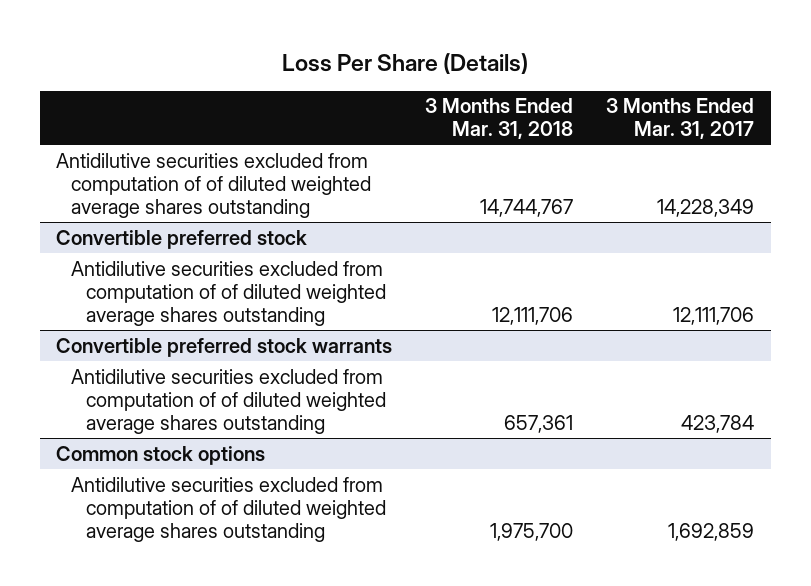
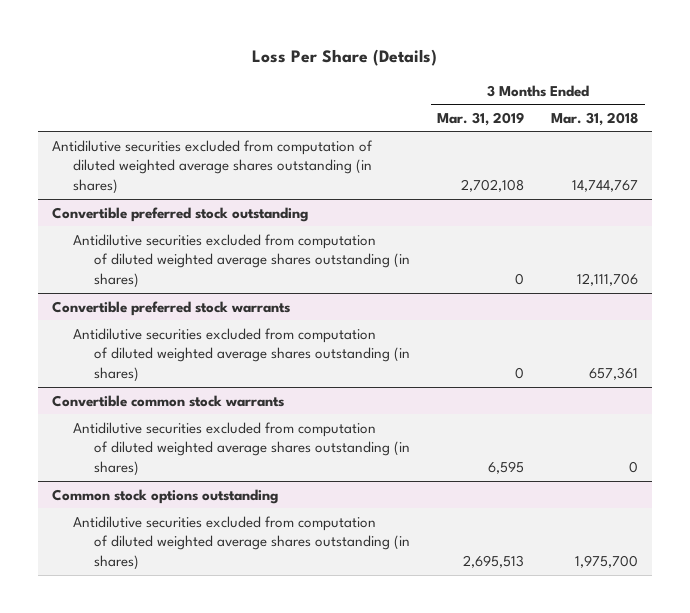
- | 3 Months Ended Mar. 31, 2018 | 3 Months Ended Mar. 31, 2017
+ | 3 Months Ended Mar. 31, 2019 | 3 Months Ended Mar. 31, 2018
- Antidilutive securities excluded from computation of of diluted weighted average shares outstanding | 14,744,767 | 14,228,349
- Convertible preferred stock
- Antidilutive securities excluded from computation of of diluted weighted average shares outstanding | 12,111,706 | 12,111,706
+ Antidilutive securities excluded from computation of diluted weighted average shares outstanding (in shares) | 2,702,108 | 14,744,767
+ Convertible preferred stock outstanding
+ Antidilutive securities excluded from computation of diluted weighted average shares outstanding (in shares) | 0 | 12,111,706
@ Convertible preferred stock warrants
- Antidilutive securities excluded from computation of of diluted weighted average shares outstanding | 657,361 | 423,784
- Common stock options
- Antidilutive securities excluded from computation of of diluted weighted average shares outstanding | 1,975,700 | 1,692,859
@ Convertible preferred stock warrants
+ Antidilutive securities excluded from computation of diluted weighted average shares outstanding (in shares) | 0 | 657,361
+ Convertible common stock warrants
+ Antidilutive securities excluded from computation of diluted weighted average shares outstanding (in shares) | 6,595 | 0
+ Common stock options outstanding
+ Antidilutive securities excluded from computation of diluted weighted average shares outstanding (in shares) | 2,695,513 | 1,975,700

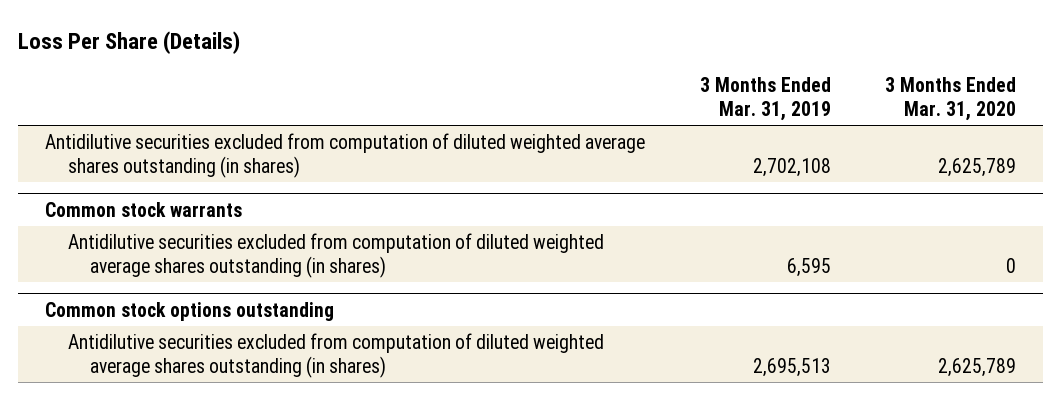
- | 3 Months Ended Mar. 31, 2019 | 3 Months Ended Mar. 31, 2018
+ | 3 Months Ended Mar. 31, 2019 | 3 Months Ended Mar. 31, 2020
- Convertible preferred stock outstanding
- Antidilutive securities excluded from computation of diluted weighted average shares outstanding (in shares) | 0 | 12,111,706
- Convertible preferred stock warrants
- Antidilutive securities excluded from computation of diluted weighted average shares outstanding (in shares) | 0 | 657,361
- Convertible common stock warrants
+ Common stock warrants

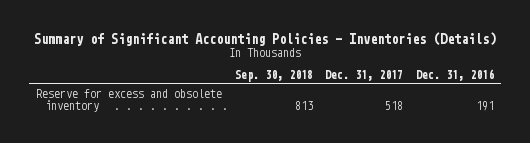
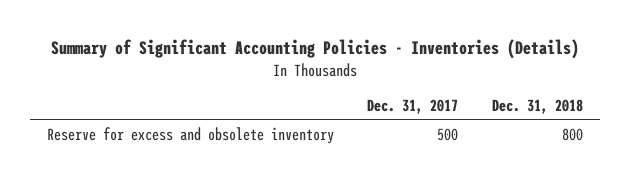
- | Sep. 30, 2018 | Dec. 31, 2017 | Dec. 31, 2016
+ | Dec. 31, 2017 | Dec. 31, 2018
- Reserve for excess and obsolete inventory | 813 | 518 | 191
+ Reserve for excess and obsolete inventory | 500 | 800

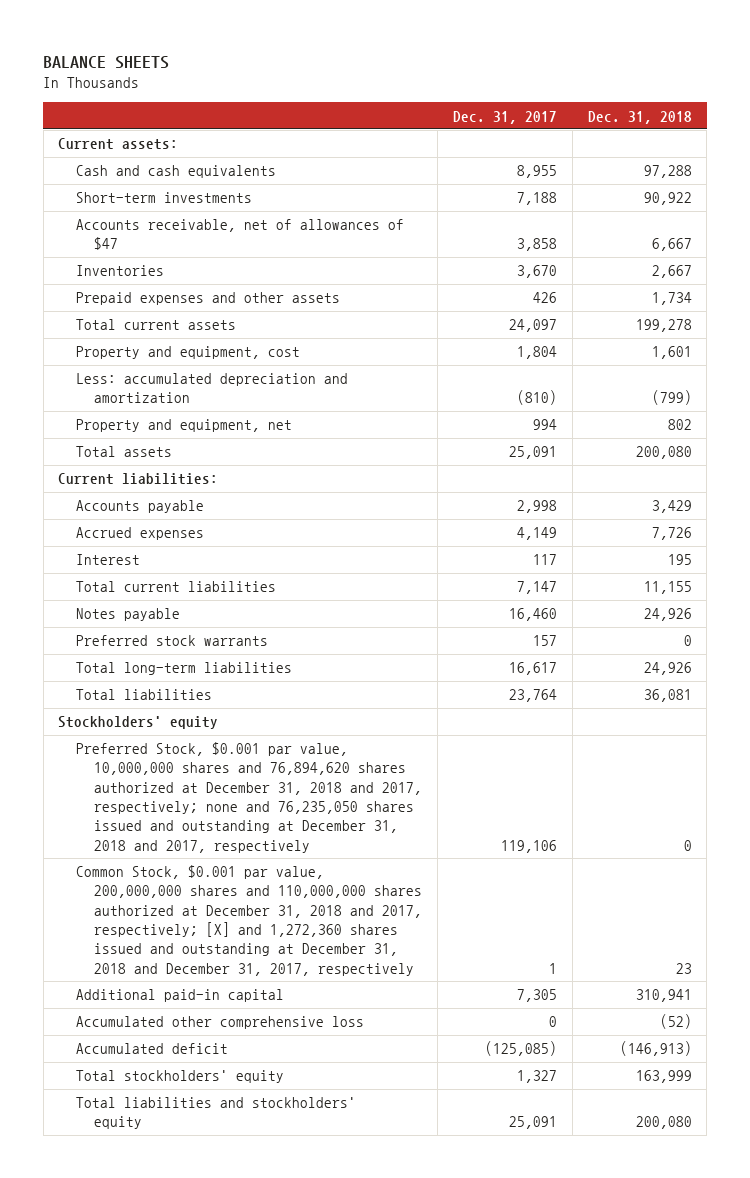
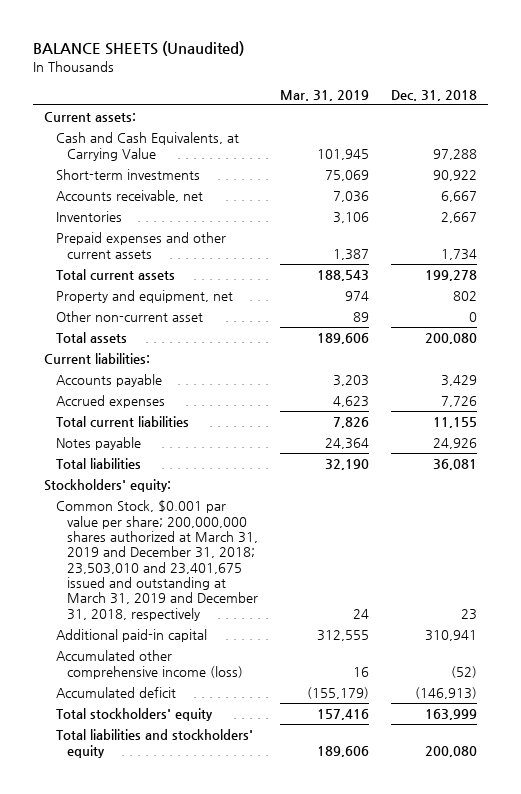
- BALANCE SHEETS
+ BALANCE SHEETS (Unaudited)
- | Dec. 31, 2017 | Dec. 31, 2018
+ | Mar. 31, 2019 | Dec. 31, 2018
- Cash and cash equivalents | 8,955 | 97,288
+ Cash and Cash Equivalents, at Carrying Value | 101,945 | 97,288
- Accounts receivable, net of allowances of $47 | 3,858 | 6,667
+ Accounts receivable, net | 7,036 | 6,667
- Prepaid expenses and other assets | 426 | 1,734
+ Prepaid expenses and other current assets | 1,387 | 1,734
- Property and equipment, cost | 1,804 | 1,601
- Less: accumulated depreciation and amortization | (810) | (799)
+ Other non-current asset | 89 | 0
- Interest | 117 | 195
- Preferred stock warrants | 157 | 0
- Total long-term liabilities | 16,617 | 24,926
- Stockholders' equity
- Preferred Stock, $0.001 par value, 10,000,000 shares and 76,894,620 shares authorized at December 31, 2018 and 2017, respectively; none and 76,235,050 shares issued and outstanding at December 31, 2018 and 2017, respectively | 119,106 | 0
- Common Stock, $0.001 par value, 200,000,000 shares and 110,000,000 shares authorized at December 31, 2018 and 2017, respectively; [X] and 1,272,360 shares issued and outstanding at December 31, 2018 and December 31, 2017, respectively | 1 | 23
+ Stockholders' equity:
+ Common Stock, $0.001 par value per share; 200,000,000 shares authorized at March 31, 2019 and December 31, 2018; 23,503,010 and 23,401,675 issued and outstanding at March 31, 2019 and December 31, 2018, respectively | 24 | 23
- Accumulated other comprehensive loss | 0 | (52)
+ Accumulated other comprehensive income (loss) | 16 | (52)

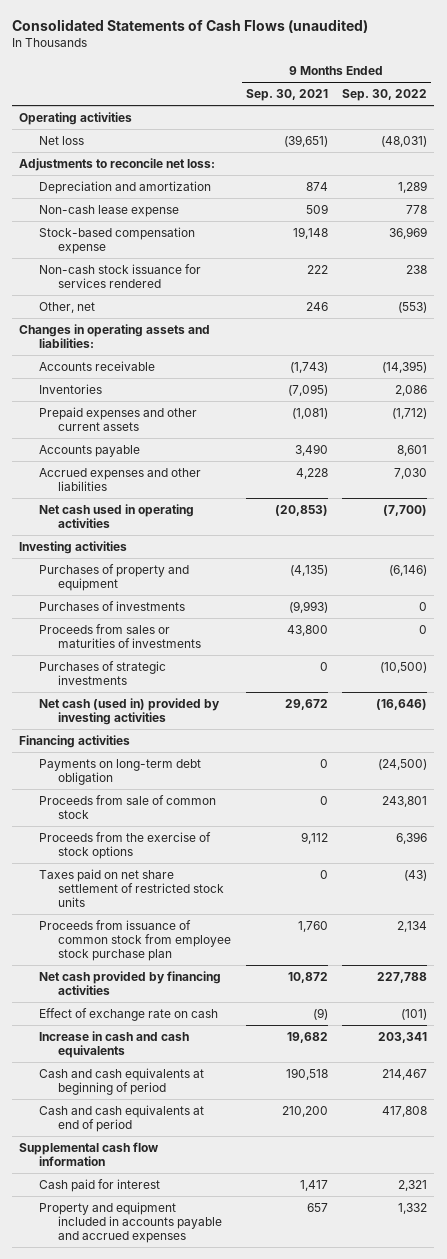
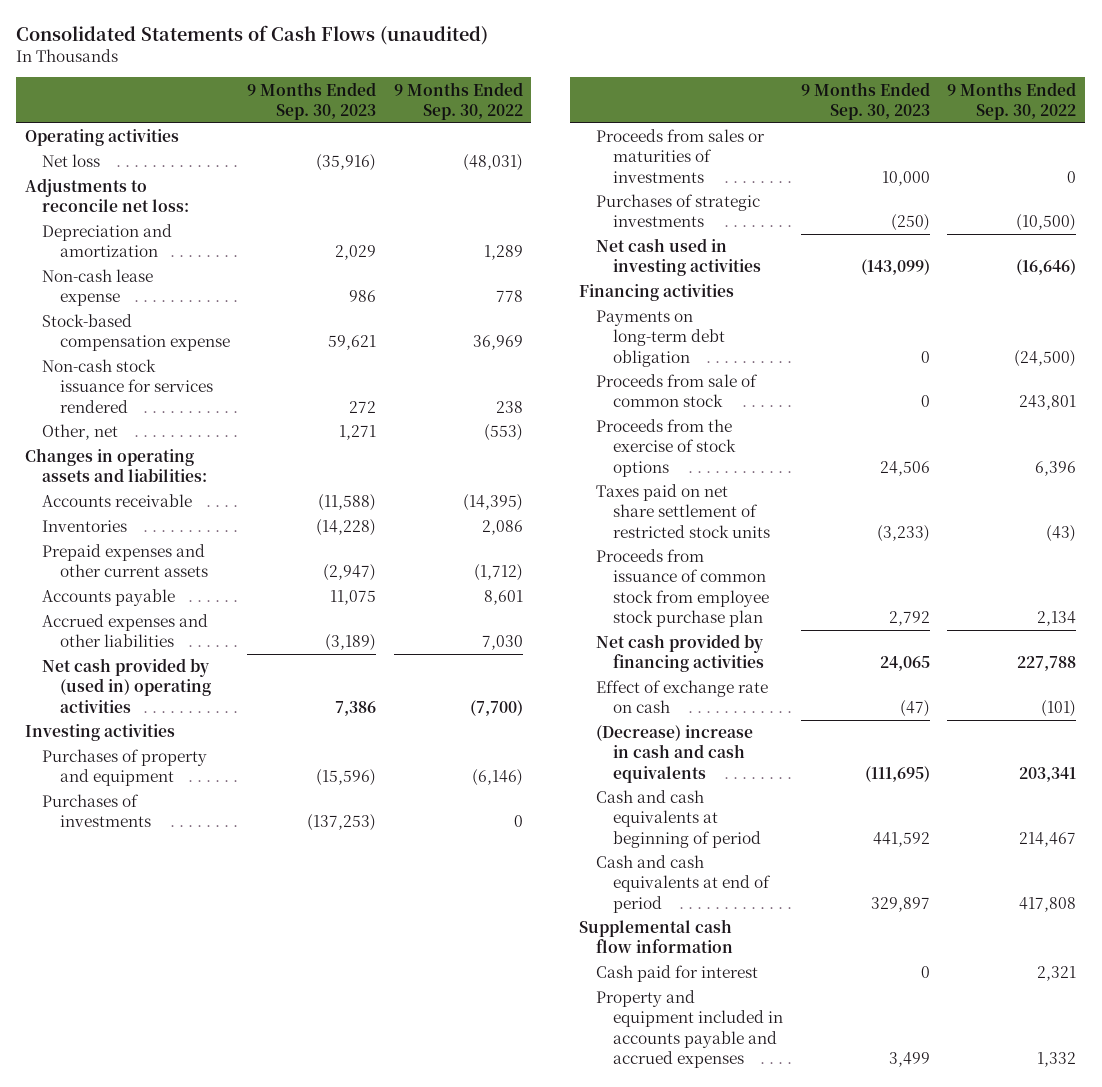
- | 9 Months Ended Sep. 30, 2021 | 9 Months Ended Sep. 30, 2022
+ | 9 Months Ended Sep. 30, 2023 | 9 Months Ended Sep. 30, 2022
- Net cash used in operating activities | (20,853) | (7,700)
+ Net cash provided by (used in) operating activities | 7,386 | (7,700)
- Net cash (used in) provided by investing activities | 29,672 | (16,646)
+ Net cash used in investing activities | (143,099) | (16,646)
- Increase in cash and cash equivalents | 19,682 | 203,341
+ (Decrease) increase in cash and cash equivalents | (111,695) | 203,341

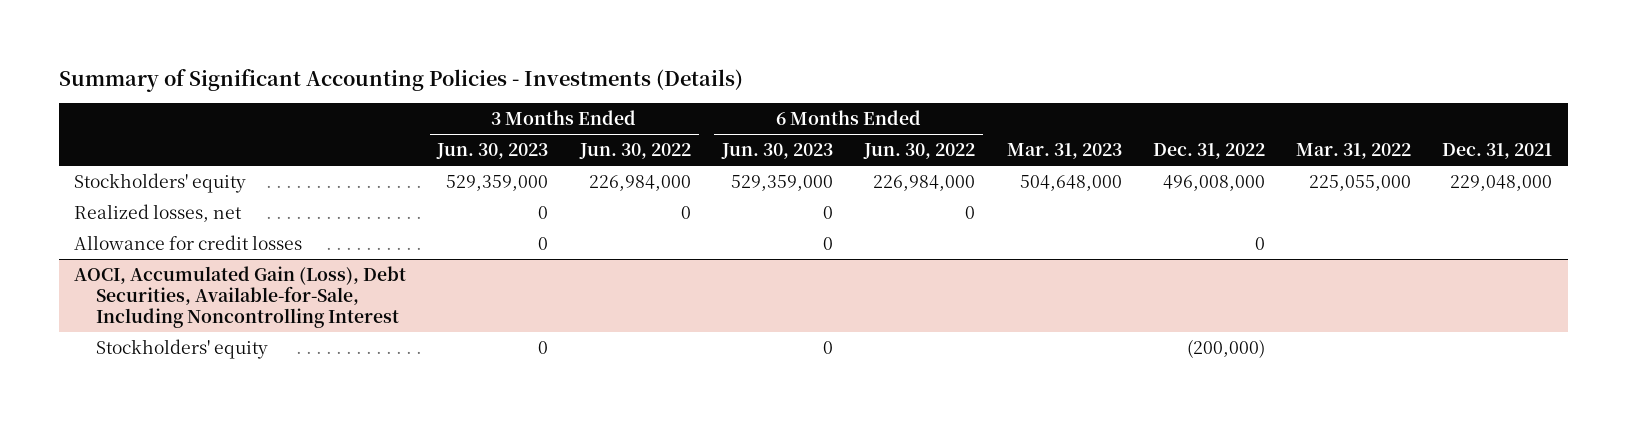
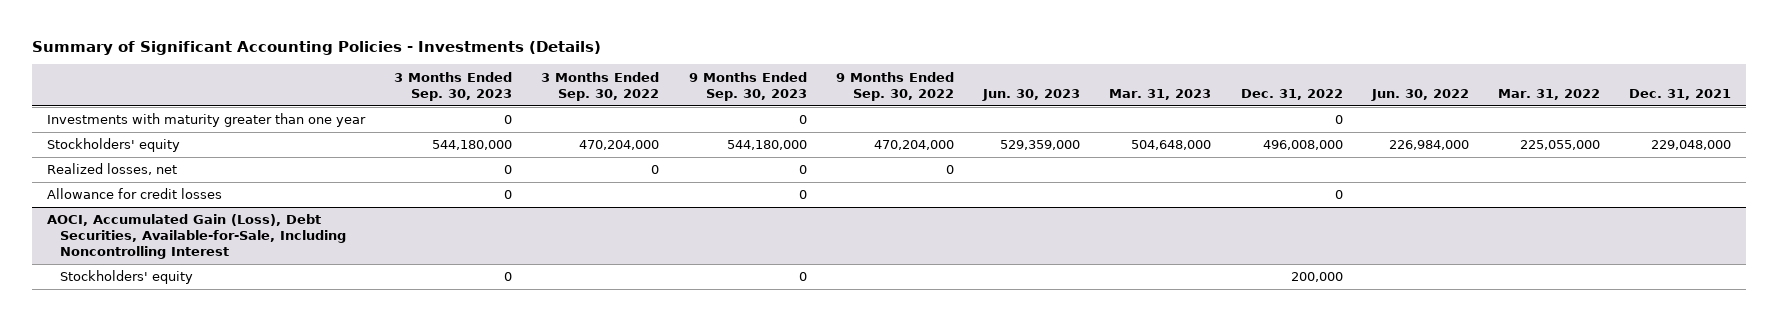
- | 3 Months Ended Jun. 30, 2023 | 3 Months Ended Jun. 30, 2022 | 6 Months Ended Jun. 30, 2023 | 6 Months Ended Jun. 30, 2022 | Mar. 31, 2023 | Dec. 31, 2022 | Mar. 31, 2022 | Dec. 31, 2021
+ | 3 Months Ended Sep. 30, 2023 | 3 Months Ended Sep. 30, 2022 | 9 Months Ended Sep. 30, 2023 | 9 Months Ended Sep. 30, 2022 | Jun. 30, 2023 | Mar. 31, 2023 | Dec. 31, 2022 | Jun. 30, 2022 | Mar. 31, 2022 | Dec. 31, 2021
+ Investments with maturity greater than one year | 0 | | 0 | | | | 0 | | |
@ AOCI, Accumulated Gain (Loss), Debt Securities, Available-for-Sale, Including Noncontrolling Interest
- Stockholders' equity | 0 | | 0 | | | (200,000) | |
+ Stockholders' equity | 0 | | 0 | | | | 200,000 | | |

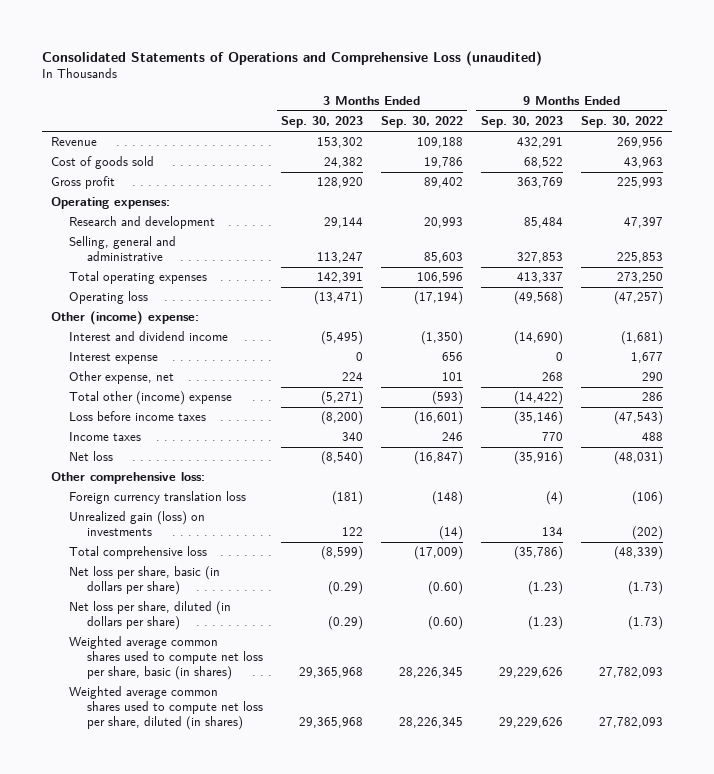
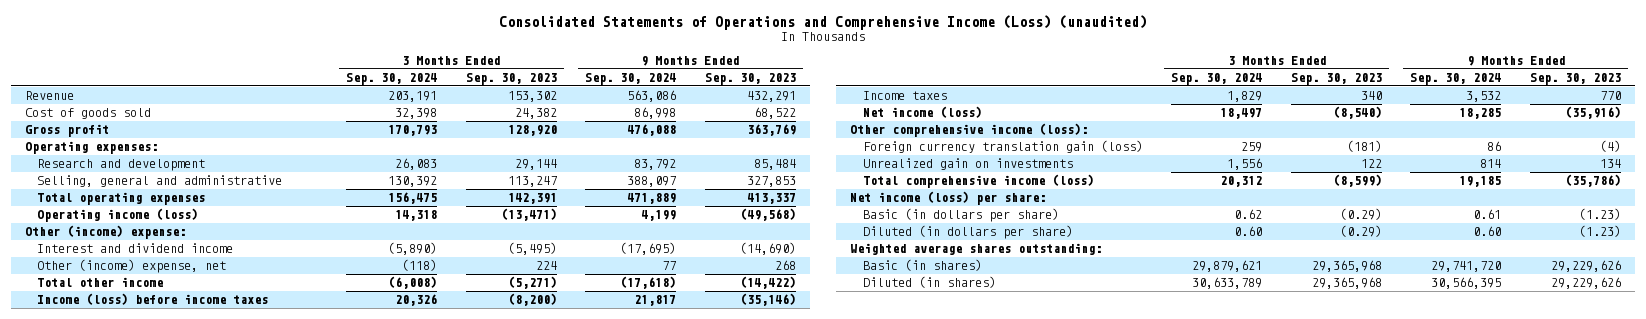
- Consolidated Statements of Operations and Comprehensive Loss (unaudited)
+ Consolidated Statements of Operations and Comprehensive Income (Loss) (unaudited)
- | 3 Months Ended Sep. 30, 2023 | 3 Months Ended Sep. 30, 2022 | 9 Months Ended Sep. 30, 2023 | 9 Months Ended Sep. 30, 2022
+ | 3 Months Ended Sep. 30, 2024 | 3 Months Ended Sep. 30, 2023 | 9 Months Ended Sep. 30, 2024 | 9 Months Ended Sep. 30, 2023
- Operating loss | (13,471) | (17,194) | (49,568) | (47,257)
+ Operating income (loss) | 14,318 | (13,471) | 4,199 | (49,568)
- Interest expense | 0 | 656 | 0 | 1,677
- Other expense, net | 224 | 101 | 268 | 290
- Total other (income) expense | (5,271) | (593) | (14,422) | 286
- Loss before income taxes | (8,200) | (16,601) | (35,146) | (47,543)
+ Other (income) expense, net | (118) | 224 | 77 | 268
+ Total other income | (6,008) | (5,271) | (17,618) | (14,422)
+ Income (loss) before income taxes | 20,326 | (8,200) | 21,817 | (35,146)
- Net loss | (8,540) | (16,847) | (35,916) | (48,031)
- Other comprehensive loss:
- Foreign currency translation loss | (181) | (148) | (4) | (106)
- Unrealized gain (loss) on investments | 122 | (14) | 134 | (202)
- Total comprehensive loss | (8,599) | (17,009) | (35,786) | (48,339)
- Net loss per share, basic (in dollars per share) | (0.29) | (0.60) | (1.23) | (1.73)
- Net loss per share, diluted (in dollars per share) | (0.29) | (0.60) | (1.23) | (1.73)
- Weighted average common shares used to compute net loss per share, basic (in shares) | 29,365,968 | 28,226,345 | 29,229,626 | 27,782,093
- Weighted average common shares used to compute net loss per share, diluted (in shares) | 29,365,968 | 28,226,345 | 29,229,626 | 27,782,093
+ Net income (loss) | 18,497 | (8,540) | 18,285 | (35,916)
+ Other comprehensive income (loss):
+ Foreign currency translation gain (loss) | 259 | (181) | 86 | (4)
+ Unrealized gain on investments | 1,556 | 122 | 814 | 134
+ Total comprehensive income (loss) | 20,312 | (8,599) | 19,185 | (35,786)
+ Net income (loss) per share:
+ Basic (in dollars per share) | 0.62 | (0.29) | 0.61 | (1.23)
+ Diluted (in dollars per share) | 0.60 | (0.29) | 0.60 | (1.23)
+ Weighted average shares outstanding:
+ Basic (in shares) | 29,879,621 | 29,365,968 | 29,741,720 | 29,229,626
+ Diluted (in shares) | 30,633,789 | 29,365,968 | 30,566,395 | 29,229,626

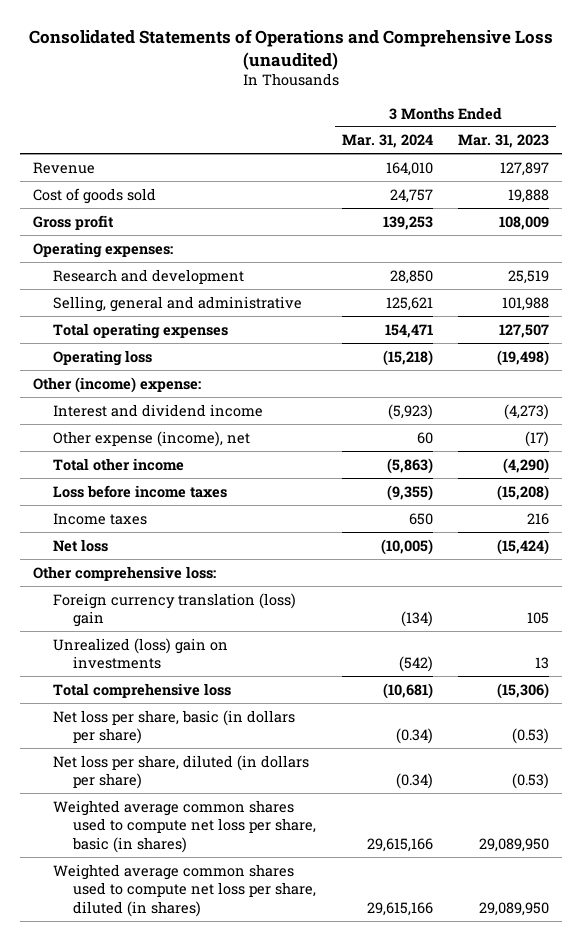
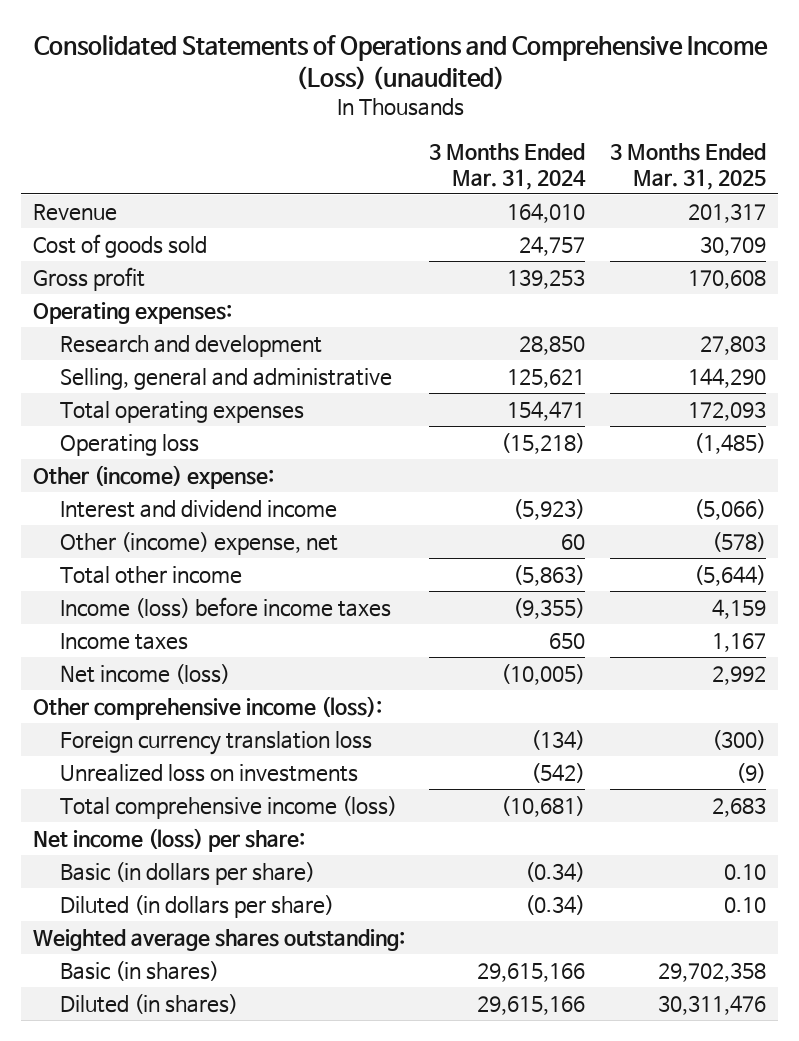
- Consolidated Statements of Operations and Comprehensive Loss (unaudited)
+ Consolidated Statements of Operations and Comprehensive Income (Loss) (unaudited)
- | 3 Months Ended Mar. 31, 2024 | 3 Months Ended Mar. 31, 2023
+ | 3 Months Ended Mar. 31, 2024 | 3 Months Ended Mar. 31, 2025
- Other expense (income), net | 60 | (17)
+ Other (income) expense, net | 60 | (578)
- Loss before income taxes | (9,355) | (15,208)
+ Income (loss) before income taxes | (9,355) | 4,159
- Net loss | (10,005) | (15,424)
- Other comprehensive loss:
- Foreign currency translation (loss) gain | (134) | 105
- Unrealized (loss) gain on investments | (542) | 13
- Total comprehensive loss | (10,681) | (15,306)
- Net loss per share, basic (in dollars per share) | (0.34) | (0.53)
- Net loss per share, diluted (in dollars per share) | (0.34) | (0.53)
- Weighted average common shares used to compute net loss per share, basic (in shares) | 29,615,166 | 29,089,950
- Weighted average common shares used to compute net loss per share, diluted (in shares) | 29,615,166 | 29,089,950
+ Net income (loss) | (10,005) | 2,992
+ Other comprehensive income (loss):
+ Foreign currency translation loss | (134) | (300)
+ Unrealized loss on investments | (542) | (9)
+ Total comprehensive income (loss) | (10,681) | 2,683
+ Net income (loss) per share:
+ Basic (in dollars per share) | (0.34) | 0.10
+ Diluted (in dollars per share) | (0.34) | 0.10
+ Weighted average shares outstanding:
+ Basic (in shares) | 29,615,166 | 29,702,358
+ Diluted (in shares) | 29,615,166 | 30,311,476

